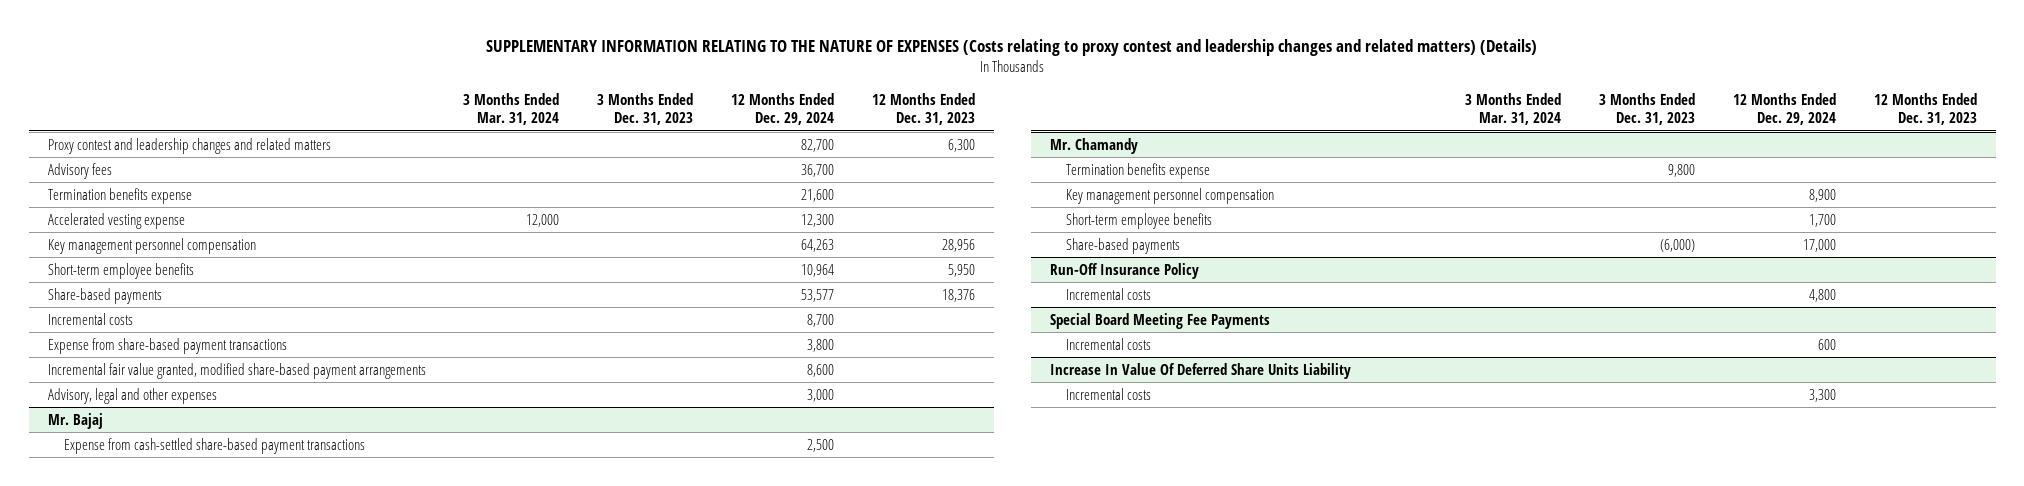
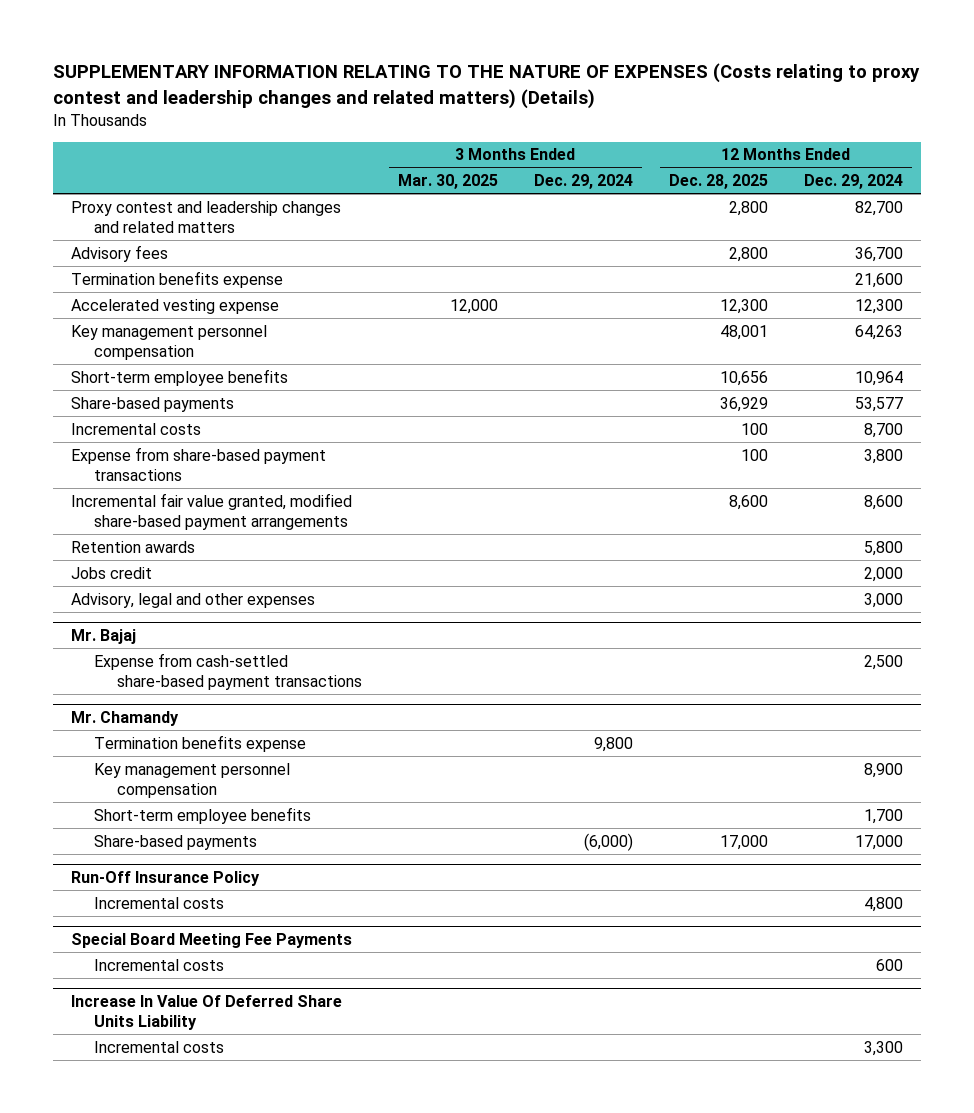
- | 3 Months Ended Mar. 31, 2024 | 3 Months Ended Dec. 31, 2023 | 12 Months Ended Dec. 29, 2024 | 12 Months Ended Dec. 31, 2023
+ | 3 Months Ended Mar. 30, 2025 | 3 Months Ended Dec. 29, 2024 | 12 Months Ended Dec. 28, 2025 | 12 Months Ended Dec. 29, 2024
+ Retention awards | | | | 5,800
+ Jobs credit | | | | 2,000

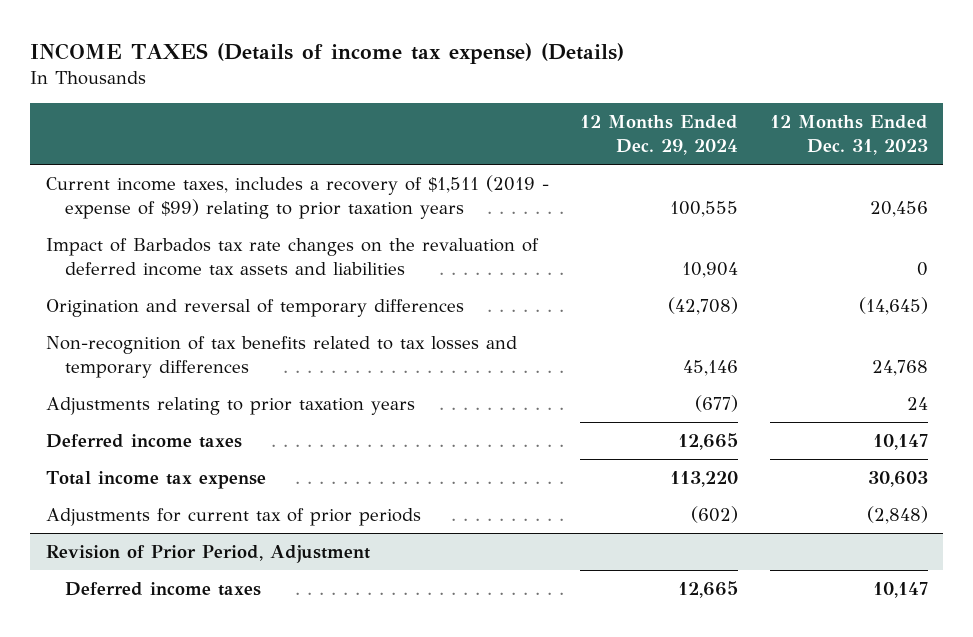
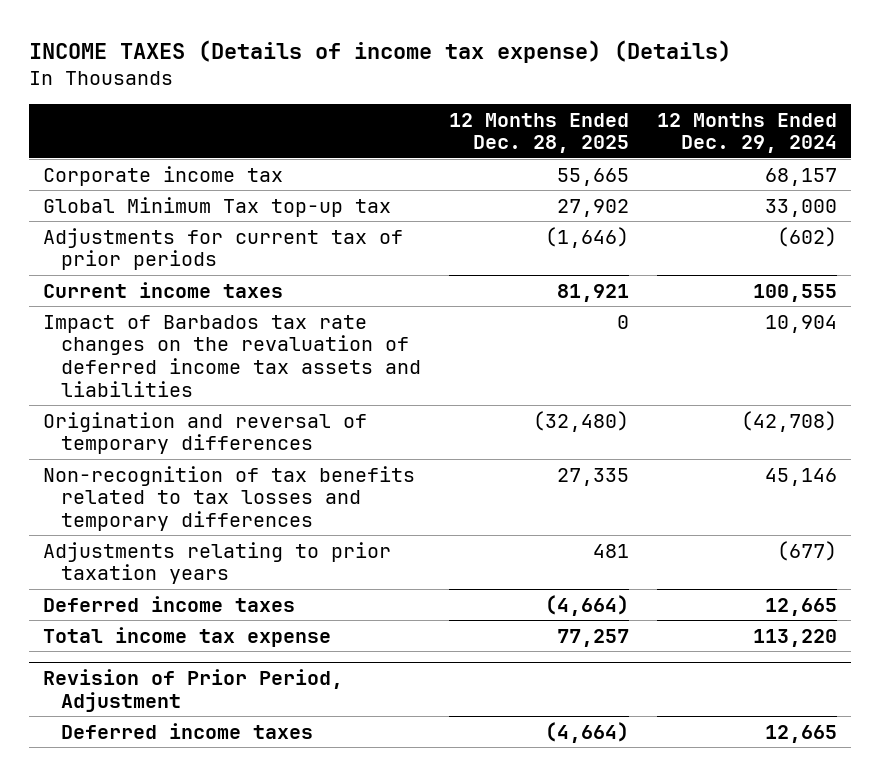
- | 12 Months Ended Dec. 29, 2024 | 12 Months Ended Dec. 31, 2023
+ | 12 Months Ended Dec. 28, 2025 | 12 Months Ended Dec. 29, 2024
- Current income taxes, includes a recovery of $1,511 (2019 - expense of $99) relating to prior taxation years | 100,555 | 20,456
+ Corporate income tax | 55,665 | 68,157
+ Global Minimum Tax top-up tax | 27,902 | 33,000
moved up: Adjustments for current tax of prior periods | (1,646) | (602)
+ Current income taxes | 81,921 | 100,555

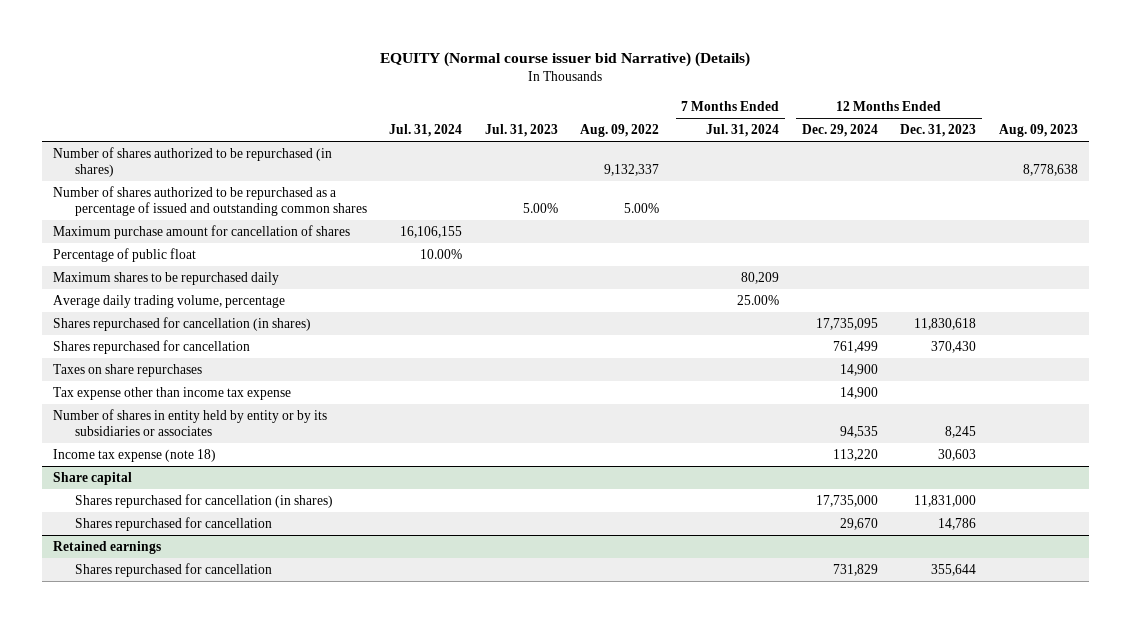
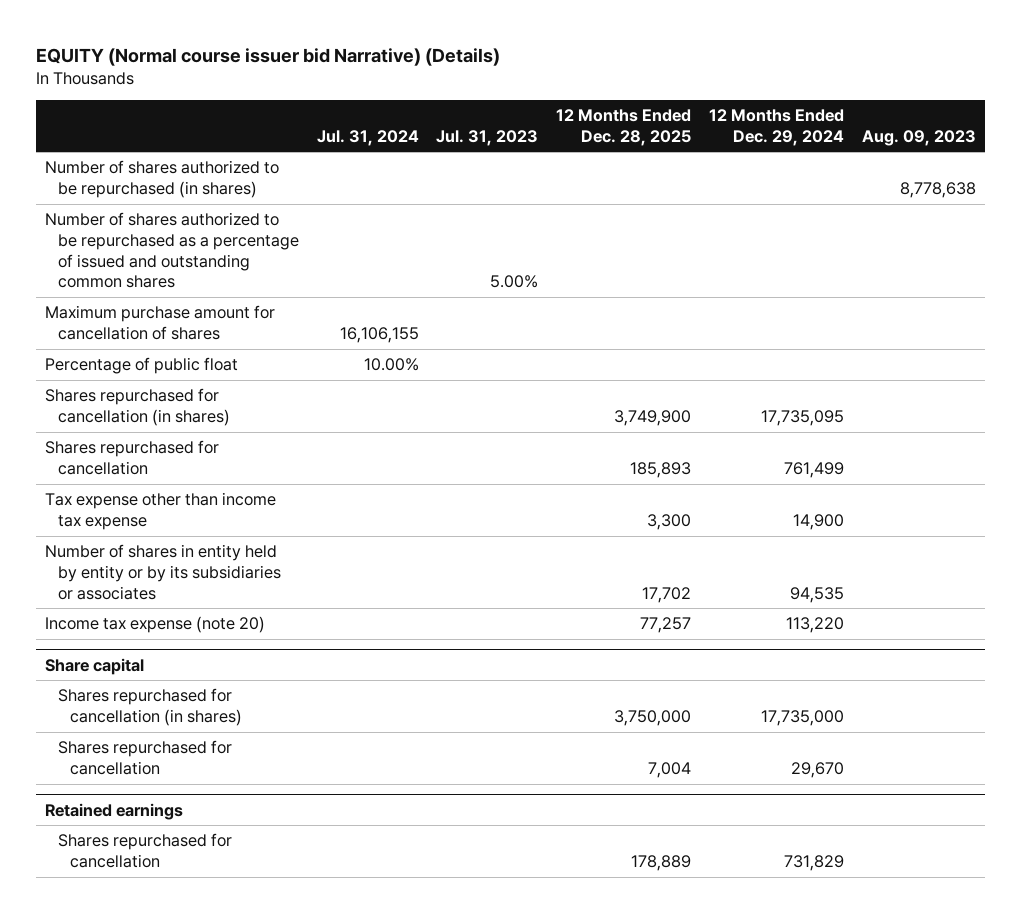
- | Jul. 31, 2024 | Jul. 31, 2023 | Aug. 09, 2022 | 7 Months Ended Jul. 31, 2024 | 12 Months Ended Dec. 29, 2024 | 12 Months Ended Dec. 31, 2023 | Aug. 09, 2023
+ | Jul. 31, 2024 | Jul. 31, 2023 | 12 Months Ended Dec. 28, 2025 | 12 Months Ended Dec. 29, 2024 | Aug. 09, 2023
- Maximum shares to be repurchased daily | | | | 80,209 | | |
- Average daily trading volume, percentage | | | | 25.00% | | |
- Taxes on share repurchases | | | | | 14,900 | |
- Income tax expense (note 18) | | | | | 113,220 | 30,603 |
+ Income tax expense (note 20) | | | 77,257 | 113,220 |

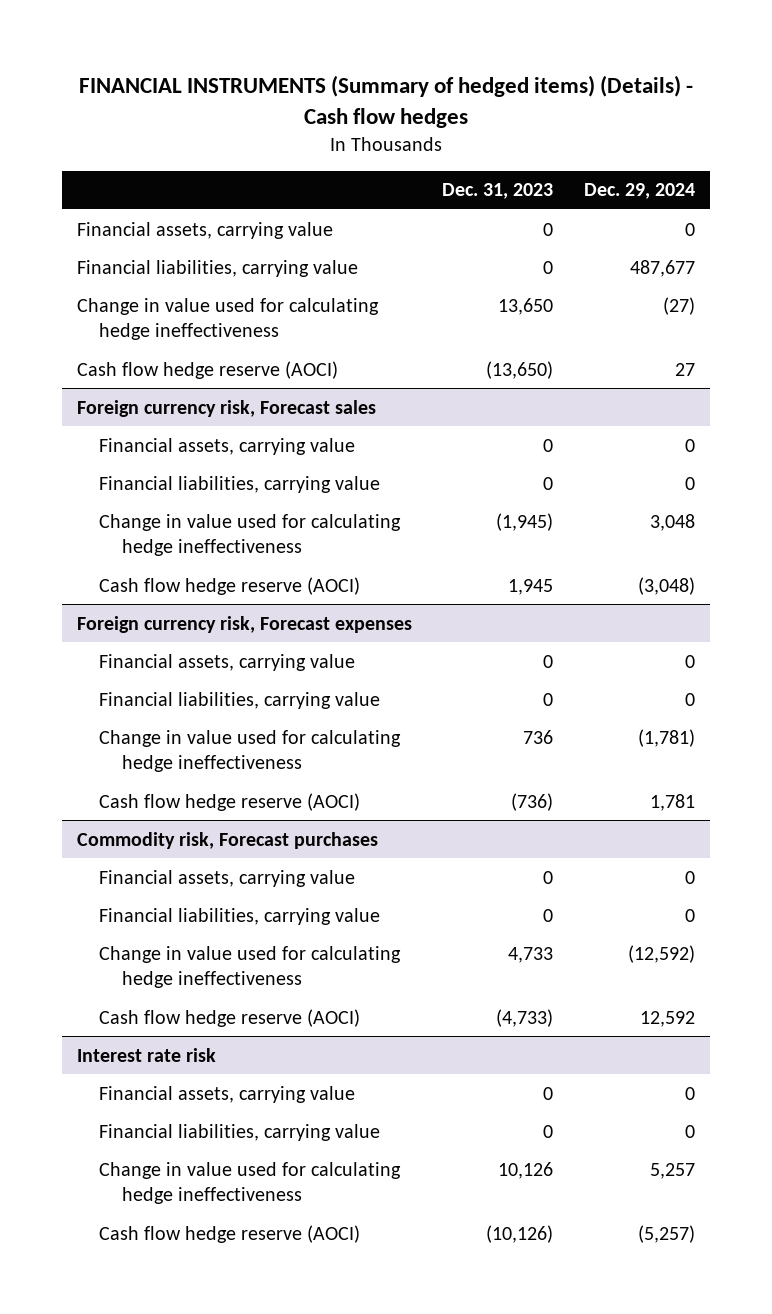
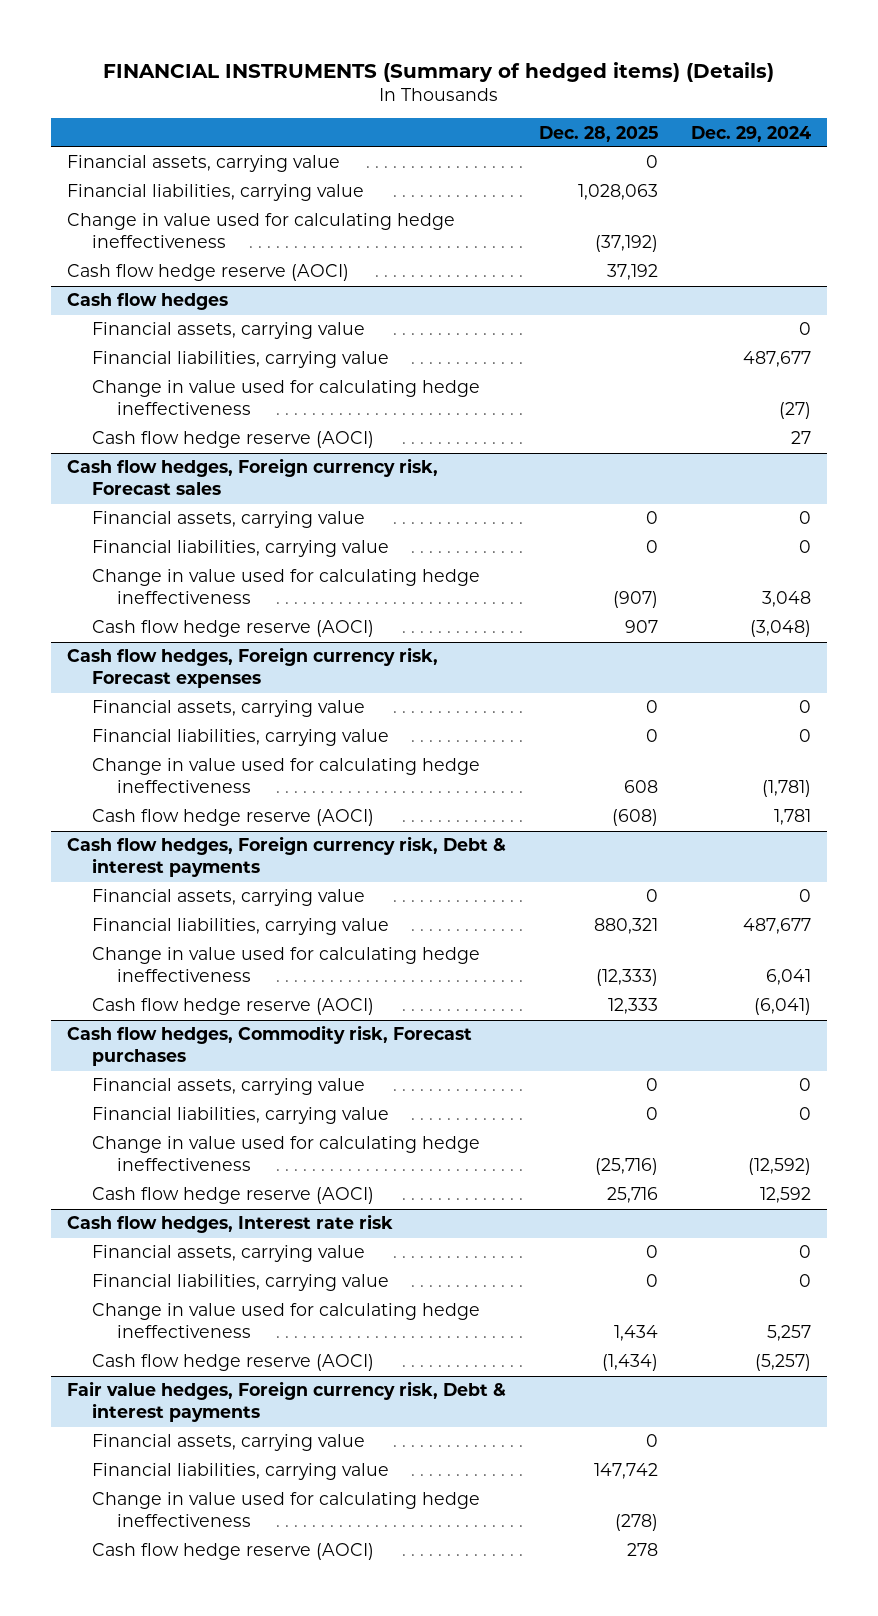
- FINANCIAL INSTRUMENTS (Summary of hedged items) (Details) - Cash flow hedges
+ FINANCIAL INSTRUMENTS (Summary of hedged items) (Details)
- | Dec. 31, 2023 | Dec. 29, 2024
+ | Dec. 28, 2025 | Dec. 29, 2024
+ Financial assets, carrying value | 0 |
+ Financial liabilities, carrying value | 1,028,063 |
+ Change in value used for calculating hedge ineffectiveness | (37,192) |
+ Cash flow hedge reserve (AOCI) | 37,192 |
+ Cash flow hedges
- Foreign currency risk, Forecast sales
+ Cash flow hedges, Foreign currency risk, Forecast sales
- Foreign currency risk, Forecast expenses
+ Cash flow hedges, Foreign currency risk, Forecast expenses
- Commodity risk, Forecast purchases
+ Cash flow hedges, Foreign currency risk, Debt & interest payments
+ Financial liabilities, carrying value | 880,321 | 487,677
+ Change in value used for calculating hedge ineffectiveness | (12,333) | 6,041
+ Cash flow hedge reserve (AOCI) | 12,333 | (6,041)
+ Cash flow hedges, Commodity risk, Forecast purchases
+ Financial assets, carrying value | 0 | 0
- Interest rate risk
+ Cash flow hedges, Interest rate risk
+ Fair value hedges, Foreign currency risk, Debt & interest payments
+ Financial assets, carrying value | 0 |
+ Financial liabilities, carrying value | 147,742 |
+ Change in value used for calculating hedge ineffectiveness | (278) |
+ Cash flow hedge reserve (AOCI) | 278 |

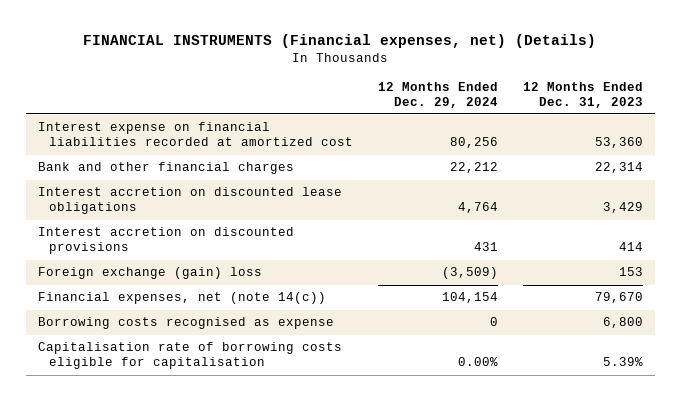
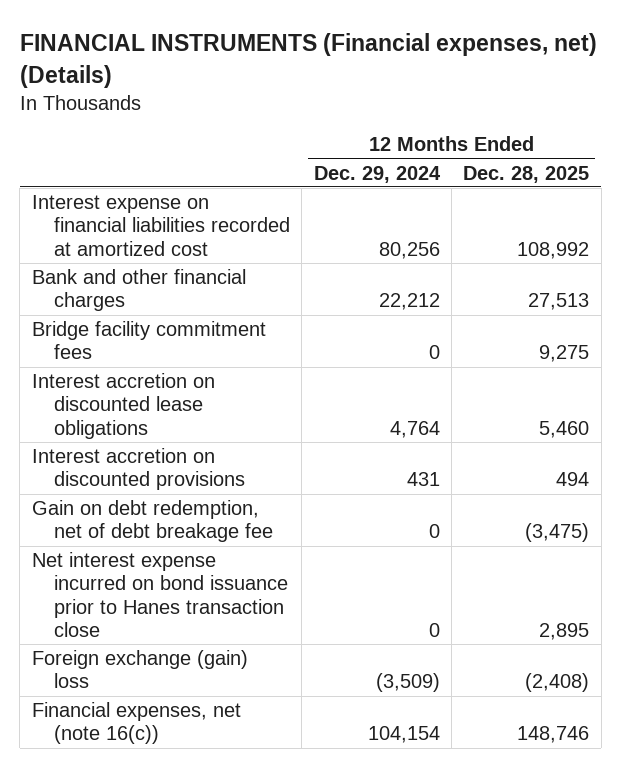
- | 12 Months Ended Dec. 29, 2024 | 12 Months Ended Dec. 31, 2023
+ | 12 Months Ended Dec. 29, 2024 | 12 Months Ended Dec. 28, 2025
+ Bridge facility commitment fees | 0 | 9,275
+ Gain on debt redemption, net of debt breakage fee | 0 | (3,475)
+ Net interest expense incurred on bond issuance prior to Hanes transaction close | 0 | 2,895
- Financial expenses, net (note 14(c)) | 104,154 | 79,670
- Borrowing costs recognised as expense | 0 | 6,800
- Capitalisation rate of borrowing costs eligible for capitalisation | 0.00% | 5.39%
+ Financial expenses, net (note 16(c)) | 104,154 | 148,746

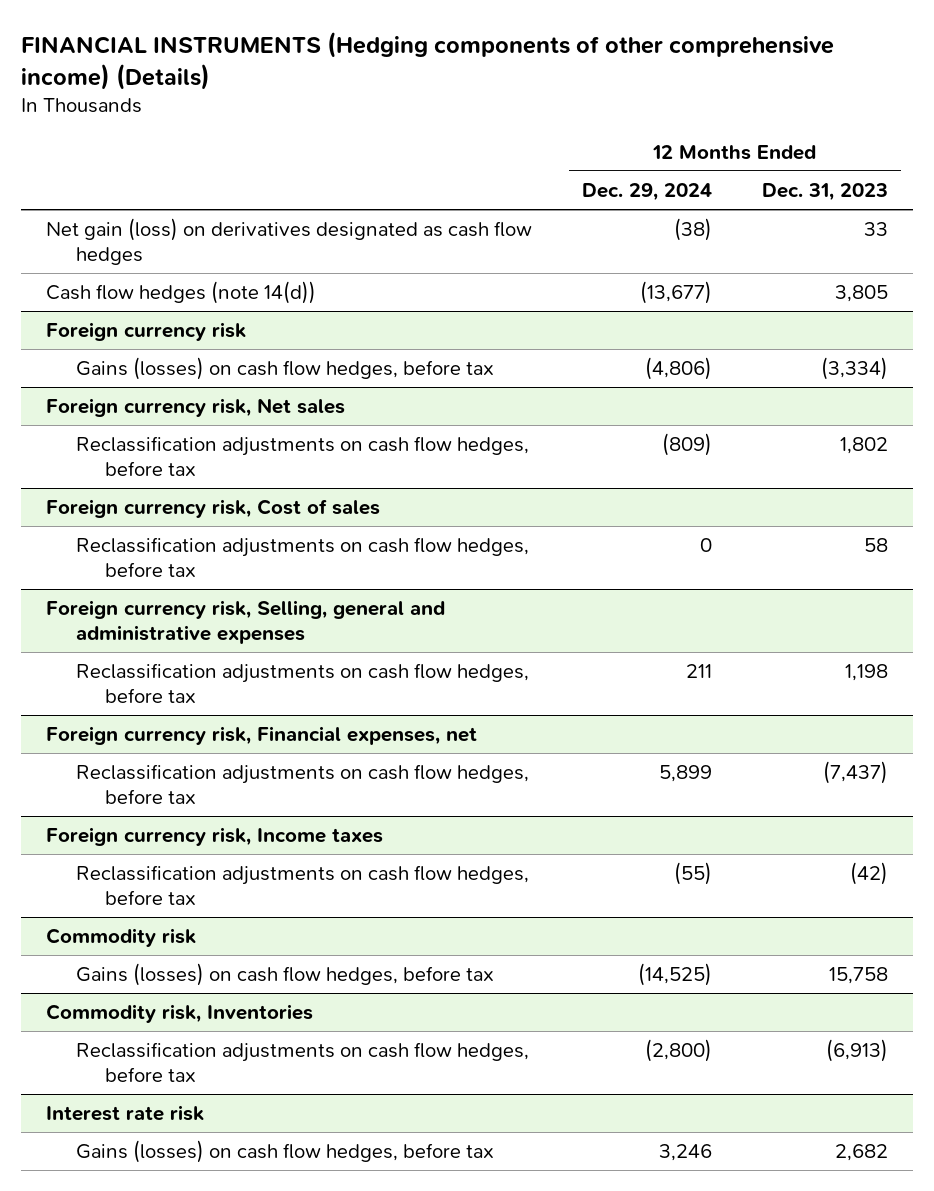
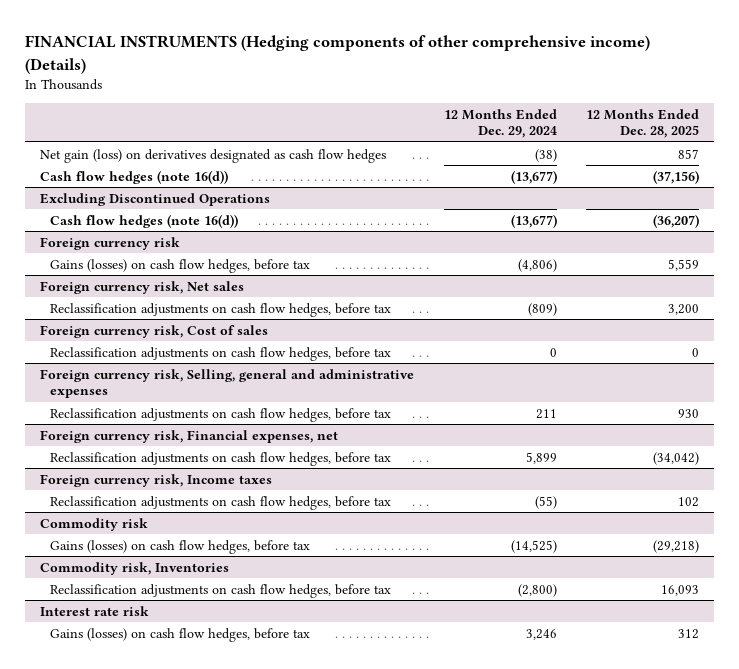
- | 12 Months Ended Dec. 29, 2024 | 12 Months Ended Dec. 31, 2023
+ | 12 Months Ended Dec. 29, 2024 | 12 Months Ended Dec. 28, 2025
- Cash flow hedges (note 14(d)) | (13,677) | 3,805
+ Cash flow hedges (note 16(d)) | (13,677) | (37,156)
+ Excluding Discontinued Operations
+ Cash flow hedges (note 16(d)) | (13,677) | (36,207)

